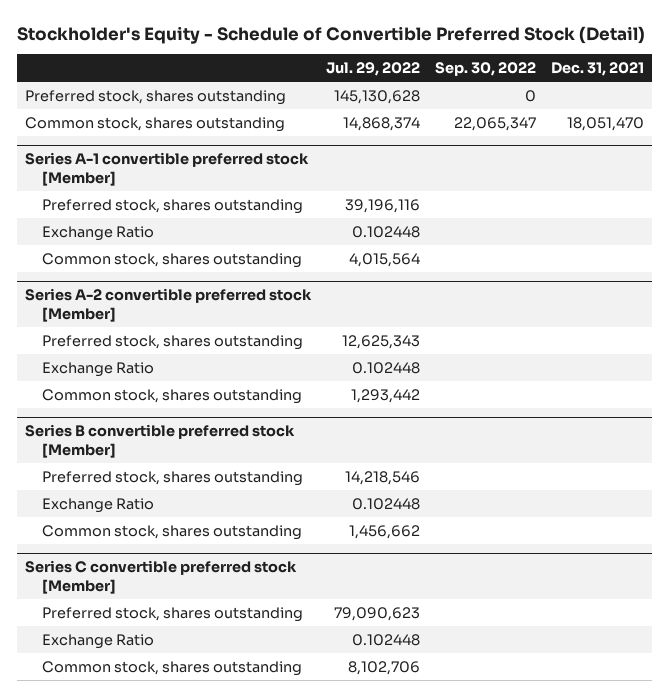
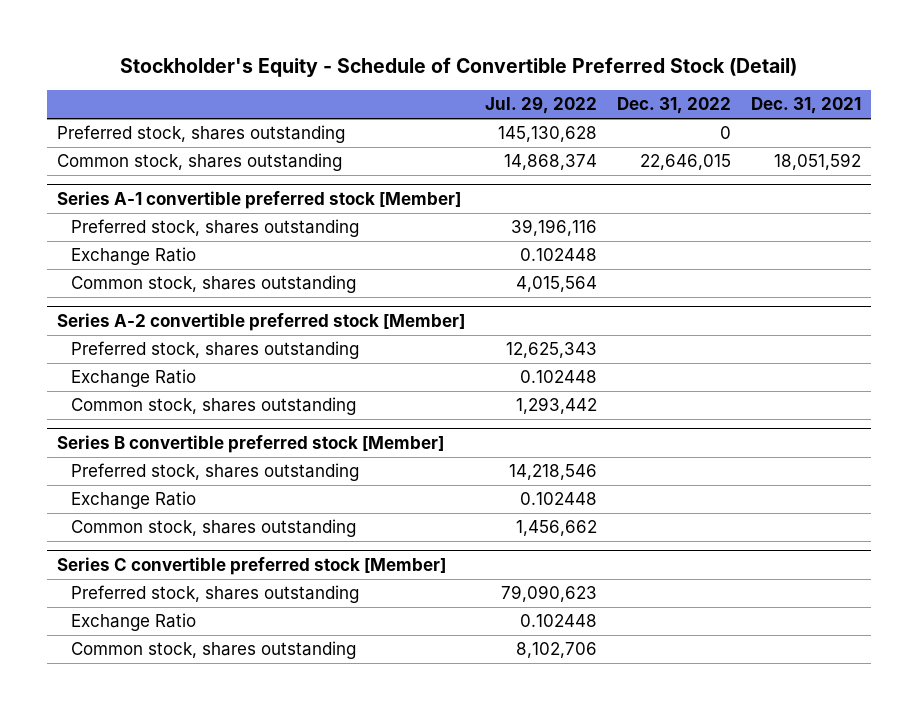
- | Jul. 29, 2022 | Sep. 30, 2022 | Dec. 31, 2021
+ | Jul. 29, 2022 | Dec. 31, 2022 | Dec. 31, 2021
- Common stock, shares outstanding | 14,868,374 | 22,065,347 | 18,051,470
+ Common stock, shares outstanding | 14,868,374 | 22,646,015 | 18,051,592

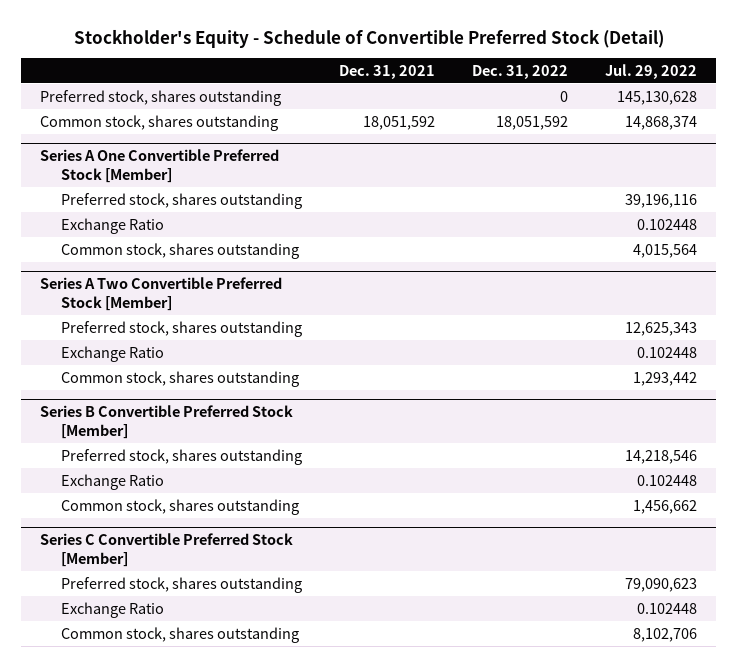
- | Jul. 29, 2022 | Dec. 31, 2022 | Dec. 31, 2021
+ | Dec. 31, 2021 | Dec. 31, 2022 | Jul. 29, 2022
- Common stock, shares outstanding | 14,868,374 | 22,646,015 | 18,051,592
- Series A-1 convertible preferred stock [Member]
+ Common stock, shares outstanding | 18,051,592 | 18,051,592 | 14,868,374
+ Series A One Convertible Preferred Stock [Member]
- Series A-2 convertible preferred stock [Member]
+ Series A Two Convertible Preferred Stock [Member]
- Series B convertible preferred stock [Member]
+ Series B Convertible Preferred Stock [Member]
- Series C convertible preferred stock [Member]
+ Series C Convertible Preferred Stock [Member]

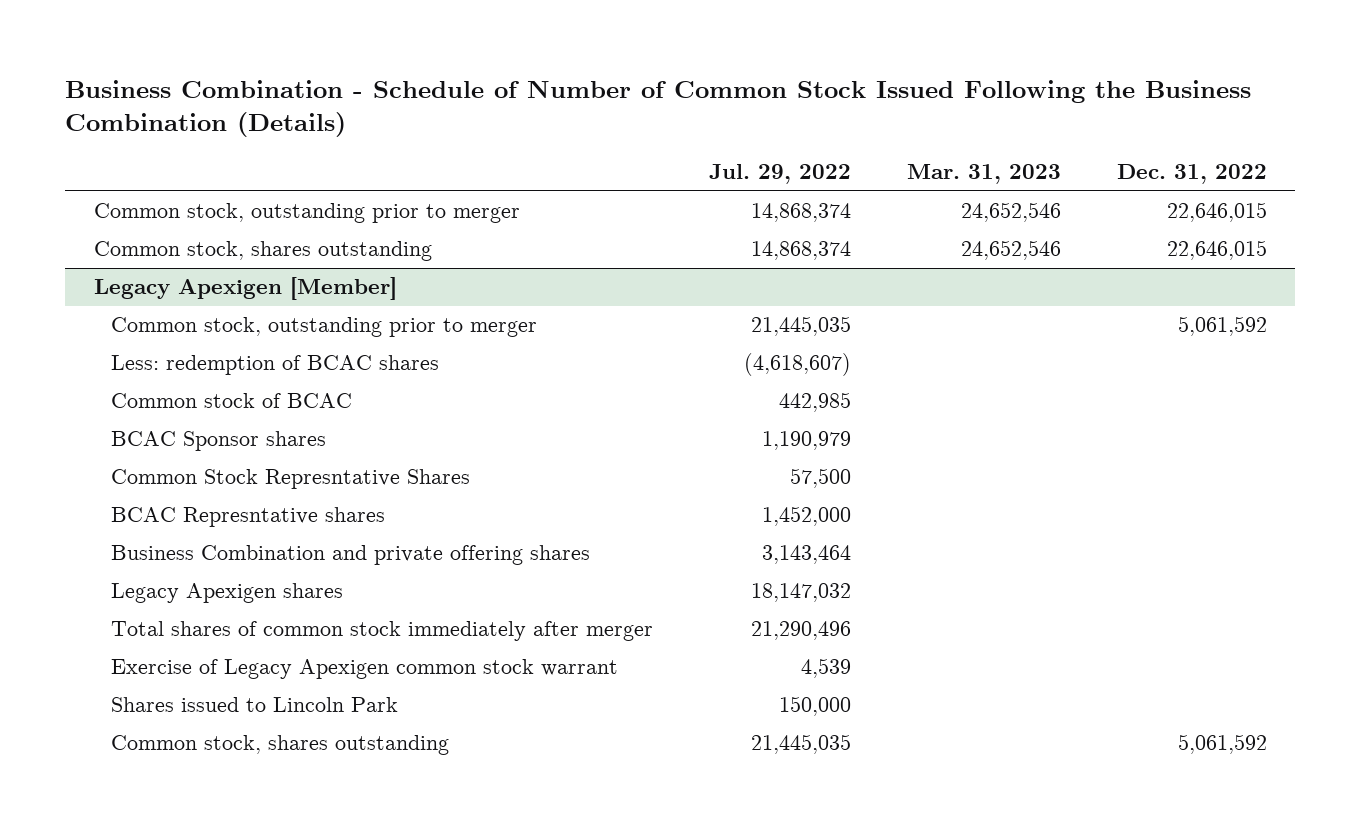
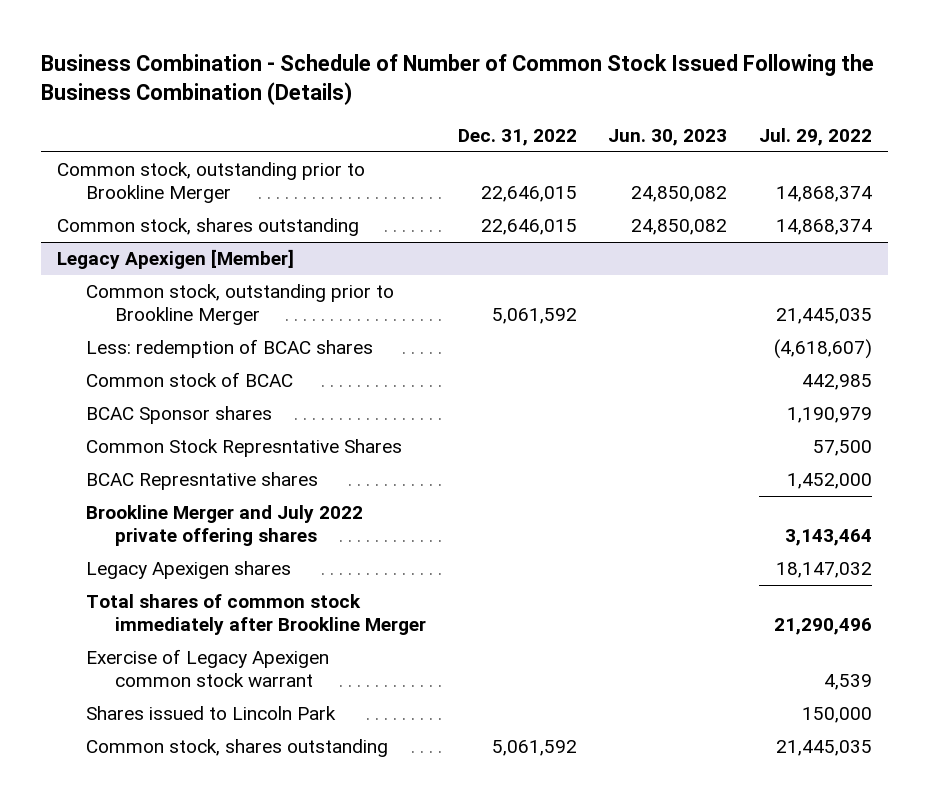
- | Jul. 29, 2022 | Mar. 31, 2023 | Dec. 31, 2022
+ | Dec. 31, 2022 | Jun. 30, 2023 | Jul. 29, 2022
- Common stock, outstanding prior to merger | 14,868,374 | 24,652,546 | 22,646,015
+ Common stock, outstanding prior to Brookline Merger | 22,646,015 | 24,850,082 | 14,868,374
@ Legacy Apexigen [Member]
- Common stock, outstanding prior to merger | 21,445,035 | | 5,061,592
+ Common stock, outstanding prior to Brookline Merger | 5,061,592 | | 21,445,035
- Business Combination and private offering shares | 3,143,464 | |
+ Brookline Merger and July 2022 private offering shares | | | 3,143,464
- Total shares of common stock immediately after merger | 21,290,496 | |
+ Total shares of common stock immediately after Brookline Merger | | | 21,290,496

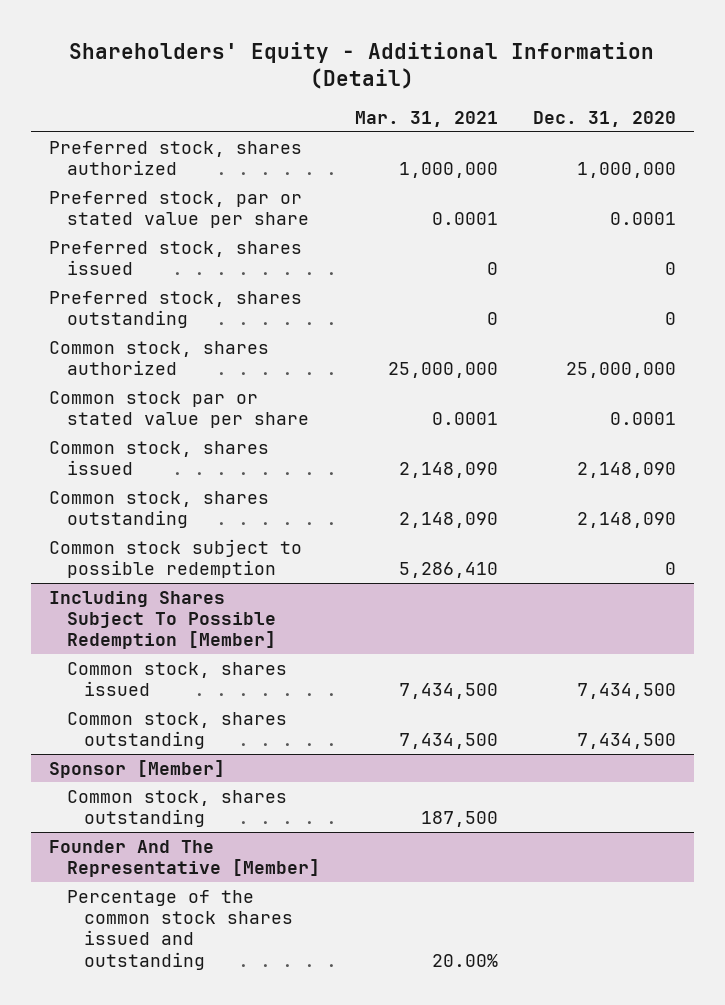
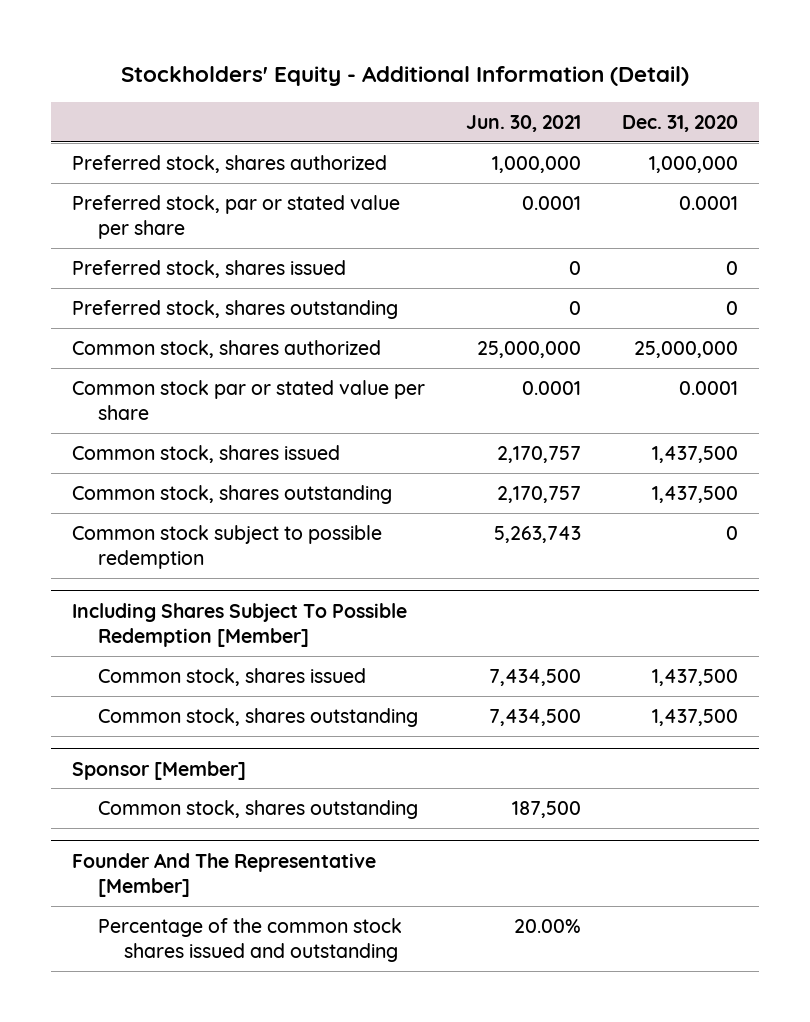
- Shareholders' Equity - Additional Information (Detail)
+ Stockholders' Equity - Additional Information (Detail)
- | Mar. 31, 2021 | Dec. 31, 2020
+ | Jun. 30, 2021 | Dec. 31, 2020
- Common stock, shares issued | 2,148,090 | 2,148,090
- Common stock, shares outstanding | 2,148,090 | 2,148,090
+ Common stock, shares issued | 2,170,757 | 1,437,500
+ Common stock, shares outstanding | 2,170,757 | 1,437,500
@ Including Shares Subject To Possible Redemption [Member]
- Common stock, shares issued | 7,434,500 | 7,434,500
- Common stock, shares outstanding | 7,434,500 | 7,434,500
+ Common stock, shares issued | 7,434,500 | 1,437,500
+ Common stock, shares outstanding | 7,434,500 | 1,437,500

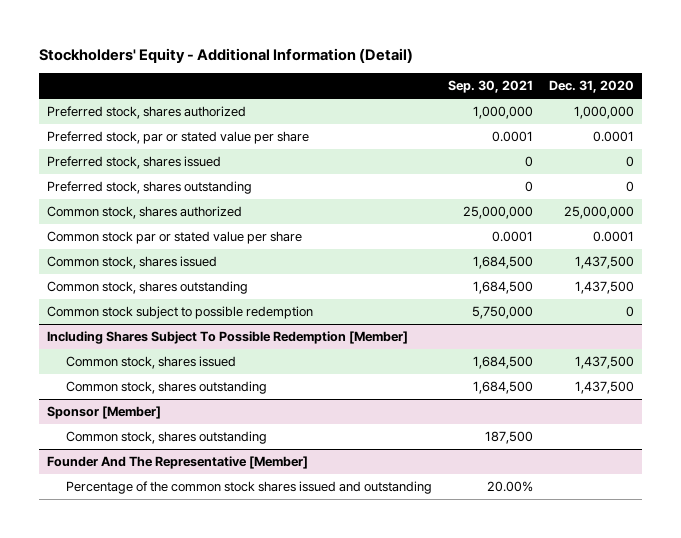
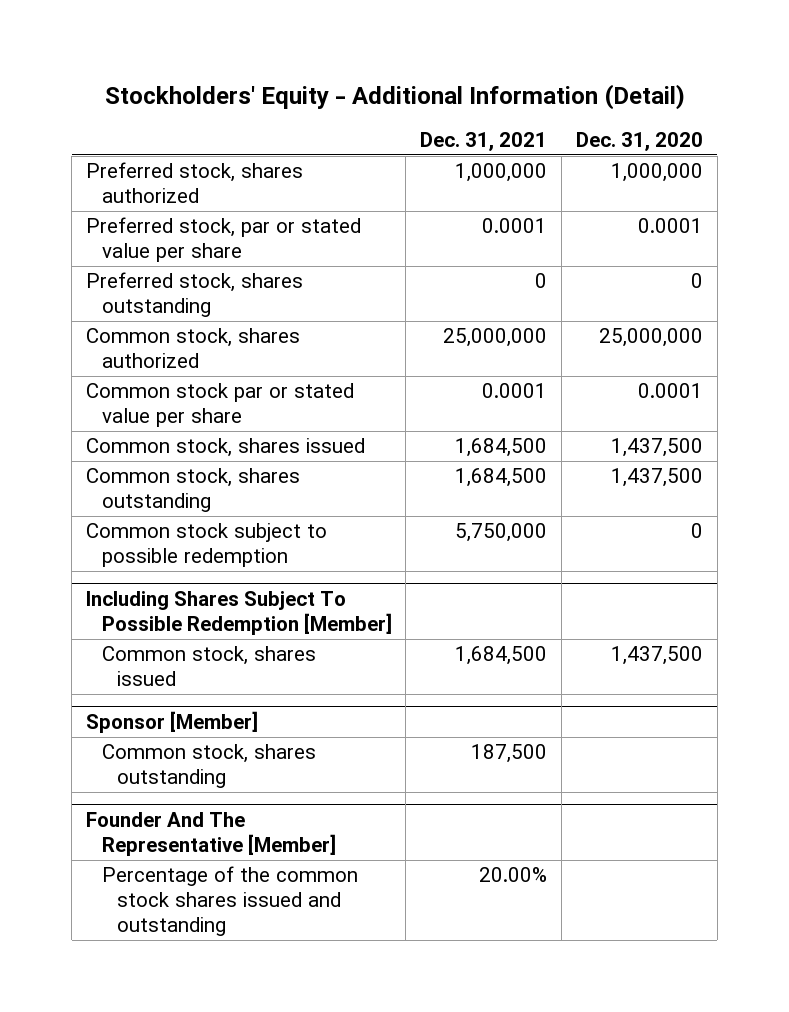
- | Sep. 30, 2021 | Dec. 31, 2020
+ | Dec. 31, 2021 | Dec. 31, 2020
- Preferred stock, shares issued | 0 | 0
@ Including Shares Subject To Possible Redemption [Member]
- Common stock, shares outstanding | 1,684,500 | 1,437,500

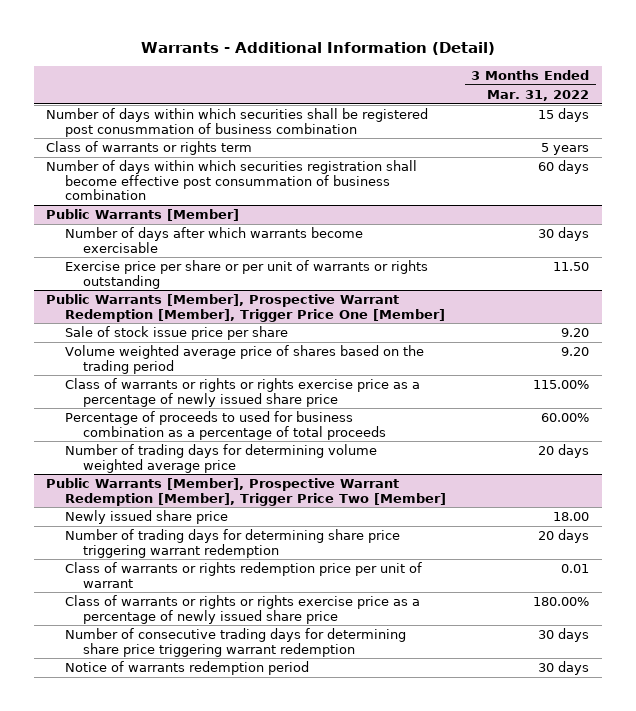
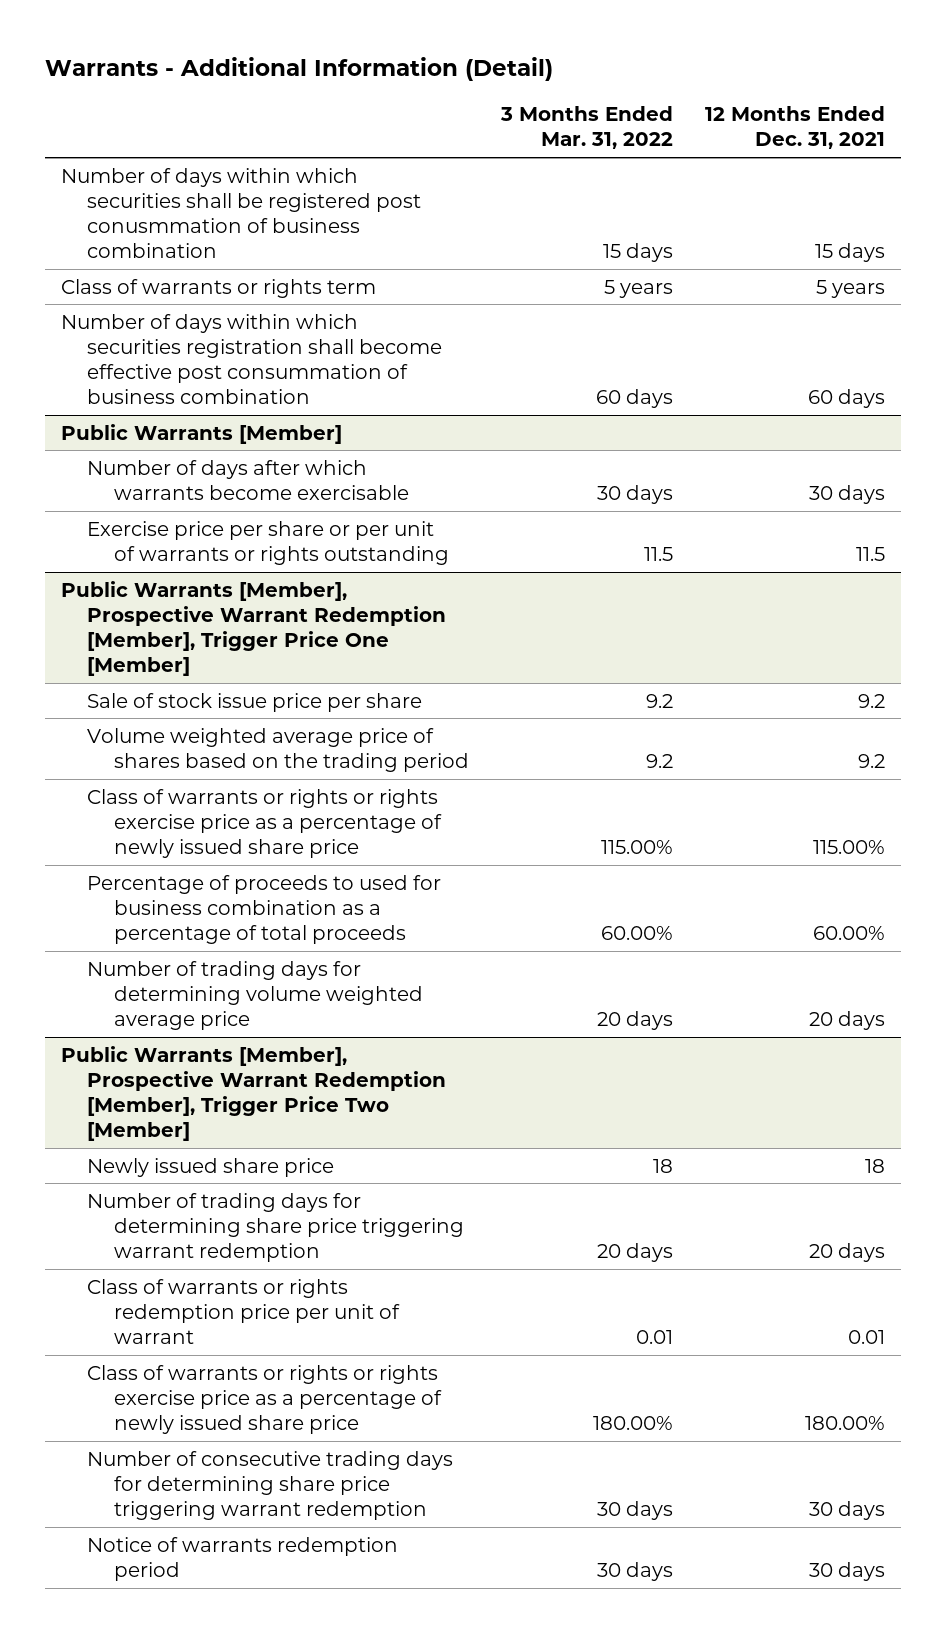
- | 3 Months Ended Mar. 31, 2022
+ | 3 Months Ended Mar. 31, 2022 | 12 Months Ended Dec. 31, 2021
@ Public Warrants [Member]
- Exercise price per share or per unit of warrants or rights outstanding | 11.50
+ Exercise price per share or per unit of warrants or rights outstanding | 11.5 | 11.5
@ Public Warrants [Member], Prospective Warrant Redemption [Member], Trigger Price One [Member]
- Sale of stock issue price per share | 9.20
- Volume weighted average price of shares based on the trading period | 9.20
+ Sale of stock issue price per share | 9.2 | 9.2
+ Volume weighted average price of shares based on the trading period | 9.2 | 9.2
@ Public Warrants [Member], Prospective Warrant Redemption [Member], Trigger Price Two [Member]
- Newly issued share price | 18.00
+ Newly issued share price | 18 | 18

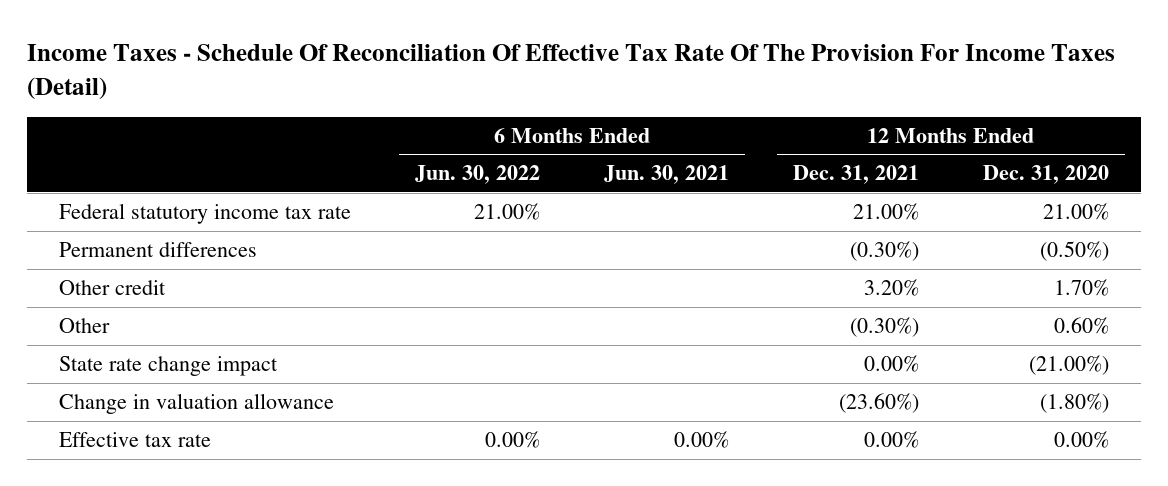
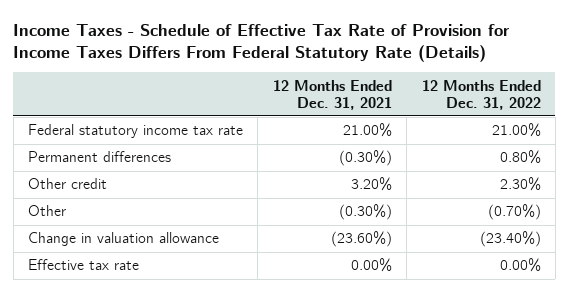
- Income Taxes - Schedule Of Reconciliation Of Effective Tax Rate Of The Provision For Income Taxes (Detail)
+ Income Taxes - Schedule of Effective Tax Rate of Provision for Income Taxes Differs From Federal Statutory Rate (Details)
- | 6 Months Ended Jun. 30, 2022 | 6 Months Ended Jun. 30, 2021 | 12 Months Ended Dec. 31, 2021 | 12 Months Ended Dec. 31, 2020
+ | 12 Months Ended Dec. 31, 2021 | 12 Months Ended Dec. 31, 2022
- State rate change impact | | | 0.00% | (21.00%)

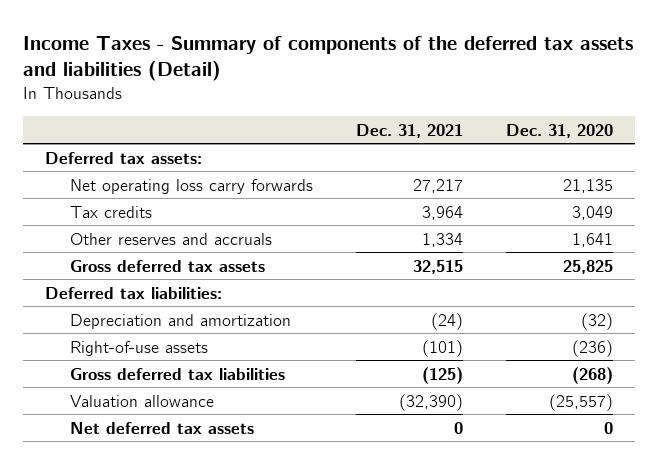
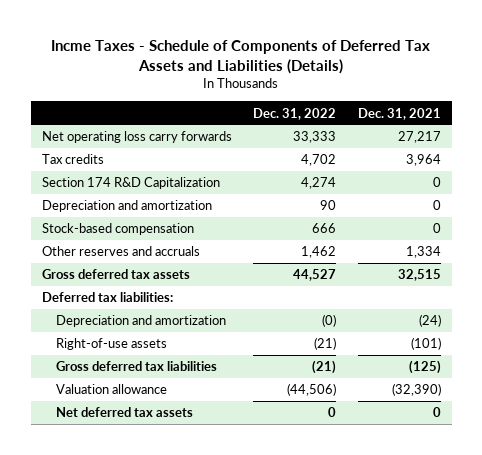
- Income Taxes - Summary of components of the deferred tax assets and liabilities (Detail)
+ Incme Taxes - Schedule of Components of Deferred Tax Assets and Liabilities (Details)
- | Dec. 31, 2021 | Dec. 31, 2020
+ | Dec. 31, 2022 | Dec. 31, 2021
- Deferred tax assets:
+ Section 174 R&D Capitalization | 4,274 | 0
+ Depreciation and amortization | 90 | 0
+ Stock-based compensation | 666 | 0

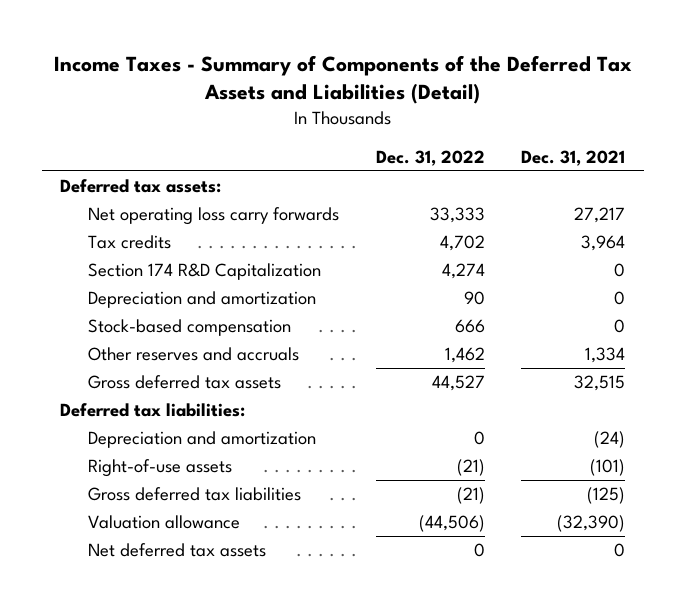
- Incme Taxes - Schedule of Components of Deferred Tax Assets and Liabilities (Details)
+ Income Taxes - Summary of Components of the Deferred Tax Assets and Liabilities (Detail)
+ Deferred tax assets:
- Depreciation and amortization | (0) | (24)
+ Depreciation and amortization | 0 | (24)

